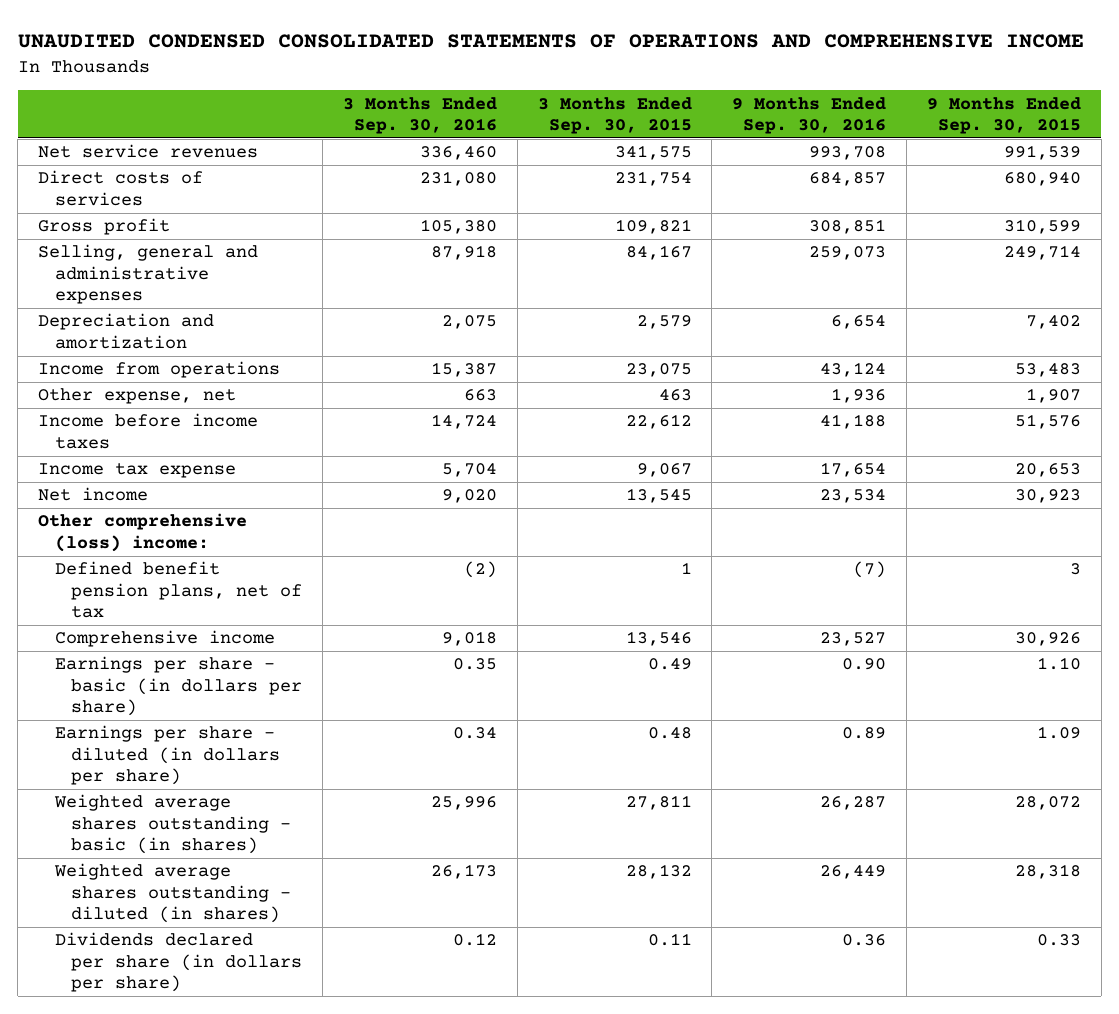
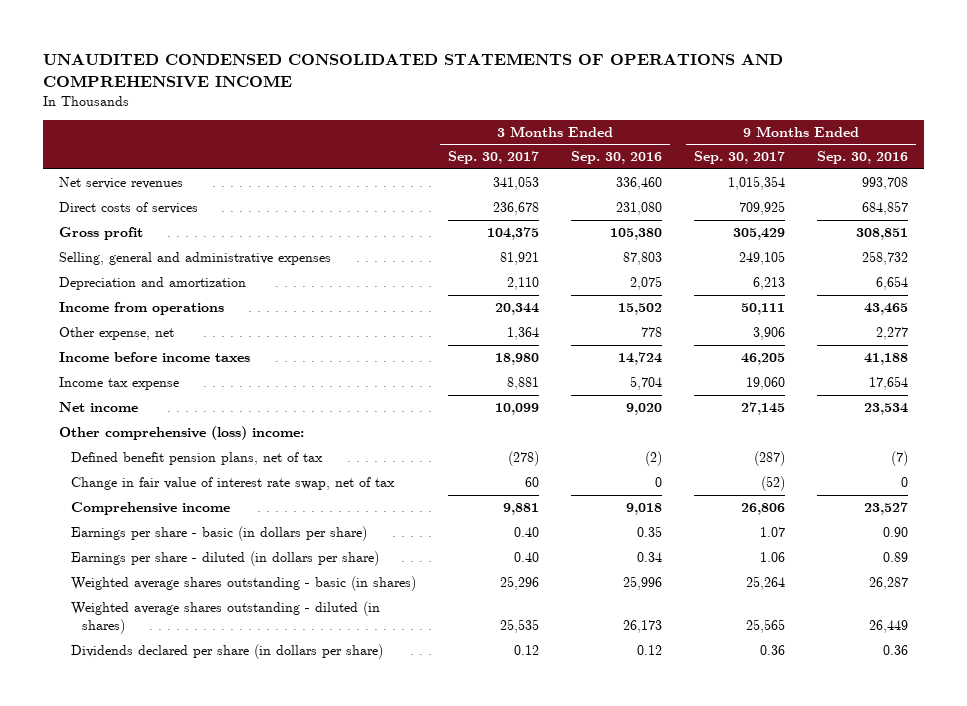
- | 3 Months Ended Sep. 30, 2016 | 3 Months Ended Sep. 30, 2015 | 9 Months Ended Sep. 30, 2016 | 9 Months Ended Sep. 30, 2015
+ | 3 Months Ended Sep. 30, 2017 | 3 Months Ended Sep. 30, 2016 | 9 Months Ended Sep. 30, 2017 | 9 Months Ended Sep. 30, 2016
- Selling, general and administrative expenses | 87,918 | 84,167 | 259,073 | 249,714
+ Selling, general and administrative expenses | 81,921 | 87,803 | 249,105 | 258,732
- Income from operations | 15,387 | 23,075 | 43,124 | 53,483
- Other expense, net | 663 | 463 | 1,936 | 1,907
+ Income from operations | 20,344 | 15,502 | 50,111 | 43,465
+ Other expense, net | 1,364 | 778 | 3,906 | 2,277
+ Change in fair value of interest rate swap, net of tax | 60 | 0 | (52) | 0

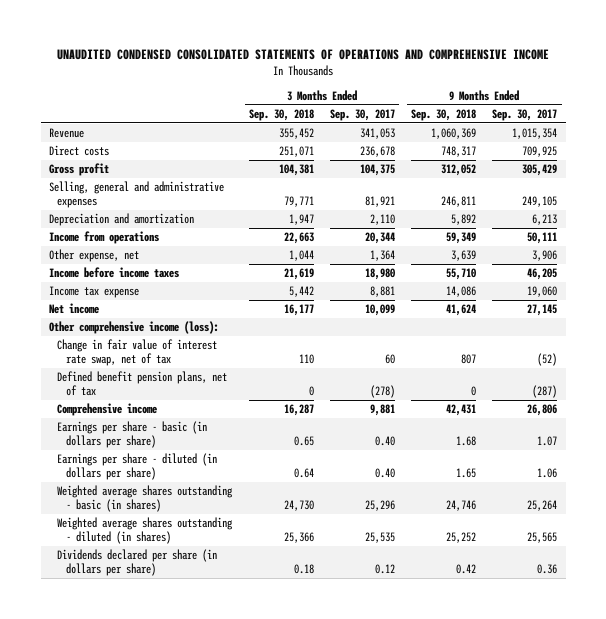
- | 3 Months Ended Sep. 30, 2017 | 3 Months Ended Sep. 30, 2016 | 9 Months Ended Sep. 30, 2017 | 9 Months Ended Sep. 30, 2016
+ | 3 Months Ended Sep. 30, 2018 | 3 Months Ended Sep. 30, 2017 | 9 Months Ended Sep. 30, 2018 | 9 Months Ended Sep. 30, 2017
- Net service revenues | 341,053 | 336,460 | 1,015,354 | 993,708
- Direct costs of services | 236,678 | 231,080 | 709,925 | 684,857
+ Revenue | 355,452 | 341,053 | 1,060,369 | 1,015,354
+ Direct costs | 251,071 | 236,678 | 748,317 | 709,925
- Other comprehensive (loss) income:
+ Other comprehensive income (loss):
moved down: Defined benefit pension plans, net of tax | 0 | (278) | 0 | (287)

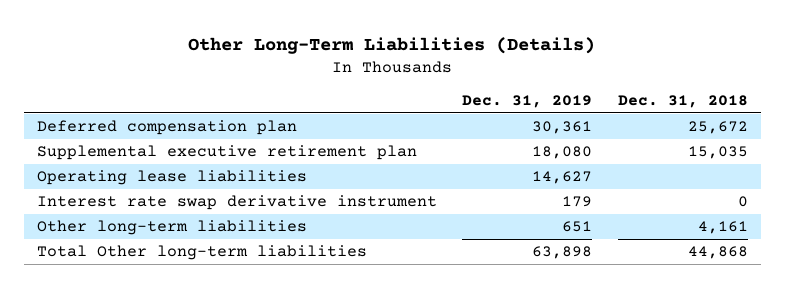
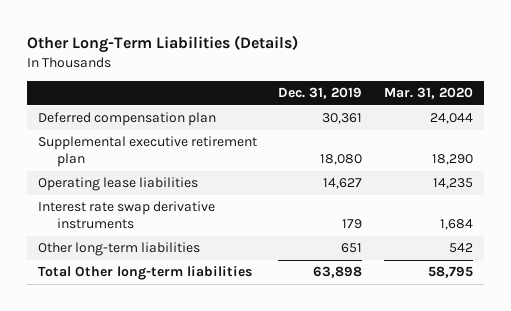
- | Dec. 31, 2019 | Dec. 31, 2018
+ | Dec. 31, 2019 | Mar. 31, 2020
- Interest rate swap derivative instrument | 179 | 0
+ Interest rate swap derivative instruments | 179 | 1,684

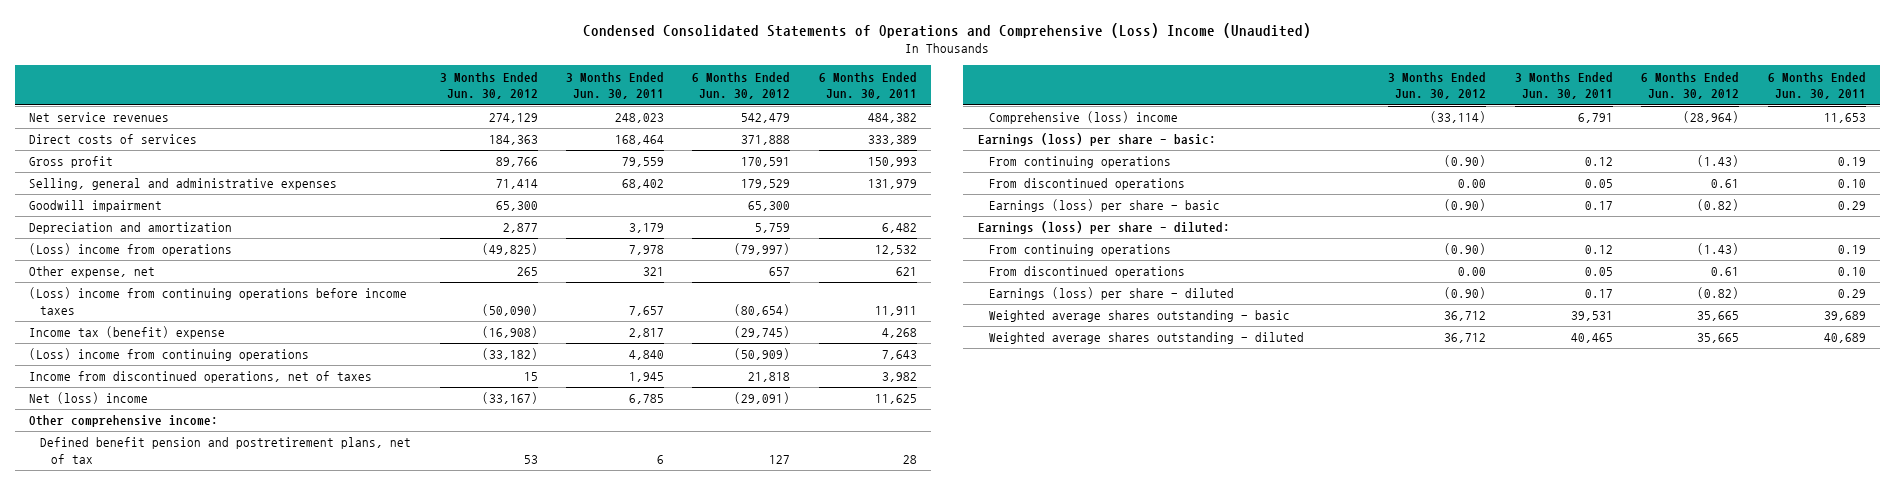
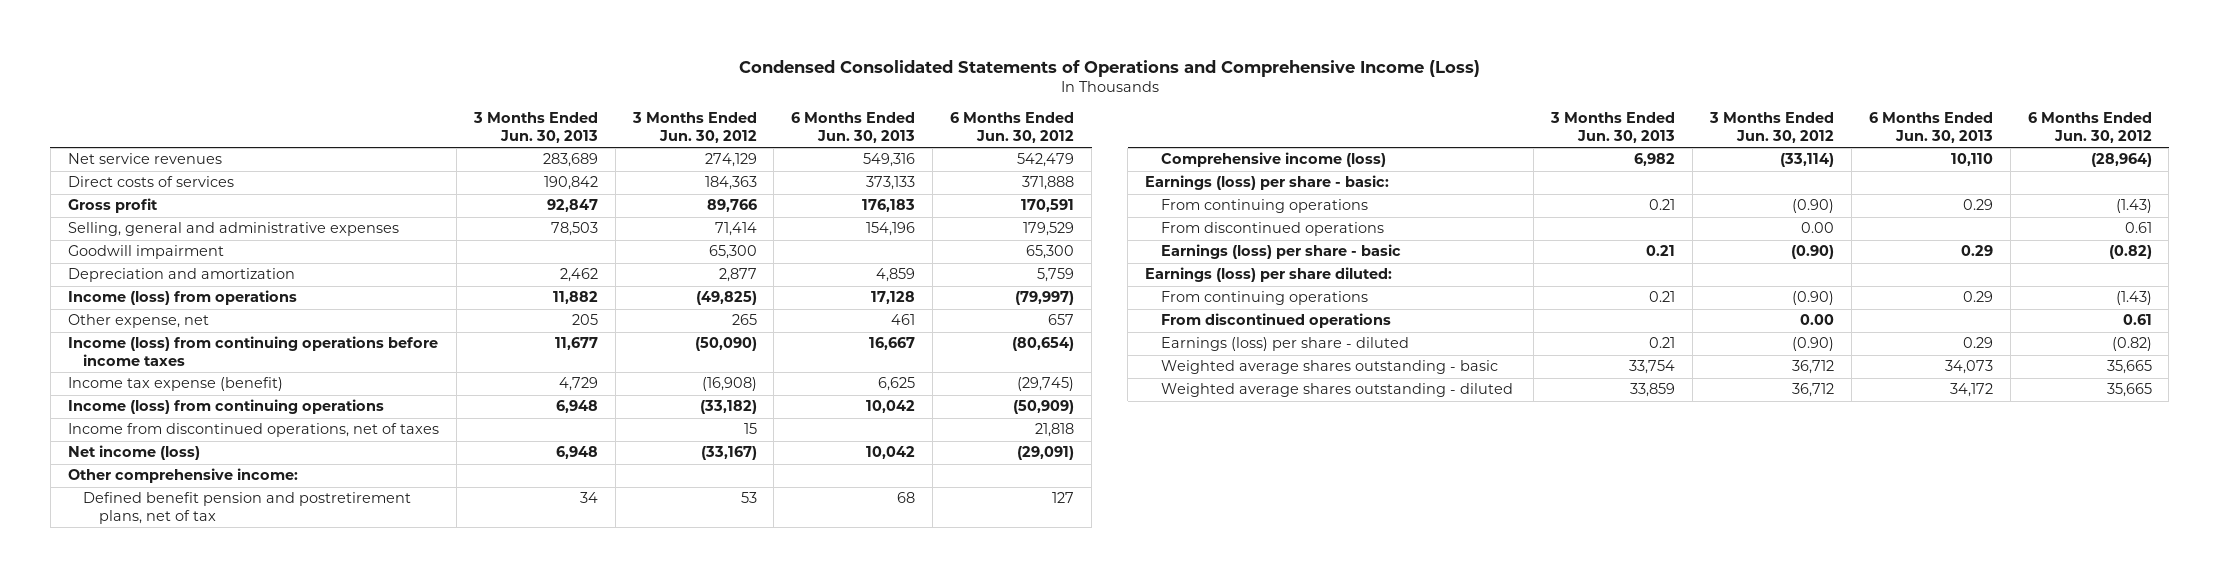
- Condensed Consolidated Statements of Operations and Comprehensive (Loss) Income (Unaudited)
+ Condensed Consolidated Statements of Operations and Comprehensive Income (Loss)
- | 3 Months Ended Jun. 30, 2012 | 3 Months Ended Jun. 30, 2011 | 6 Months Ended Jun. 30, 2012 | 6 Months Ended Jun. 30, 2011
+ | 3 Months Ended Jun. 30, 2013 | 3 Months Ended Jun. 30, 2012 | 6 Months Ended Jun. 30, 2013 | 6 Months Ended Jun. 30, 2012
- (Loss) income from operations | (49,825) | 7,978 | (79,997) | 12,532
+ Income (loss) from operations | 11,882 | (49,825) | 17,128 | (79,997)
- (Loss) income from continuing operations before income taxes | (50,090) | 7,657 | (80,654) | 11,911
- Income tax (benefit) expense | (16,908) | 2,817 | (29,745) | 4,268
- (Loss) income from continuing operations | (33,182) | 4,840 | (50,909) | 7,643
+ Income (loss) from continuing operations before income taxes | 11,677 | (50,090) | 16,667 | (80,654)
+ Income tax expense (benefit) | 4,729 | (16,908) | 6,625 | (29,745)
+ Income (loss) from continuing operations | 6,948 | (33,182) | 10,042 | (50,909)
- Net (loss) income | (33,167) | 6,785 | (29,091) | 11,625
+ Net income (loss) | 6,948 | (33,167) | 10,042 | (29,091)
- Comprehensive (loss) income | (33,114) | 6,791 | (28,964) | 11,653
+ Comprehensive income (loss) | 6,982 | (33,114) | 10,110 | (28,964)
- Earnings (loss) per share - diluted:
+ Earnings (loss) per share diluted:

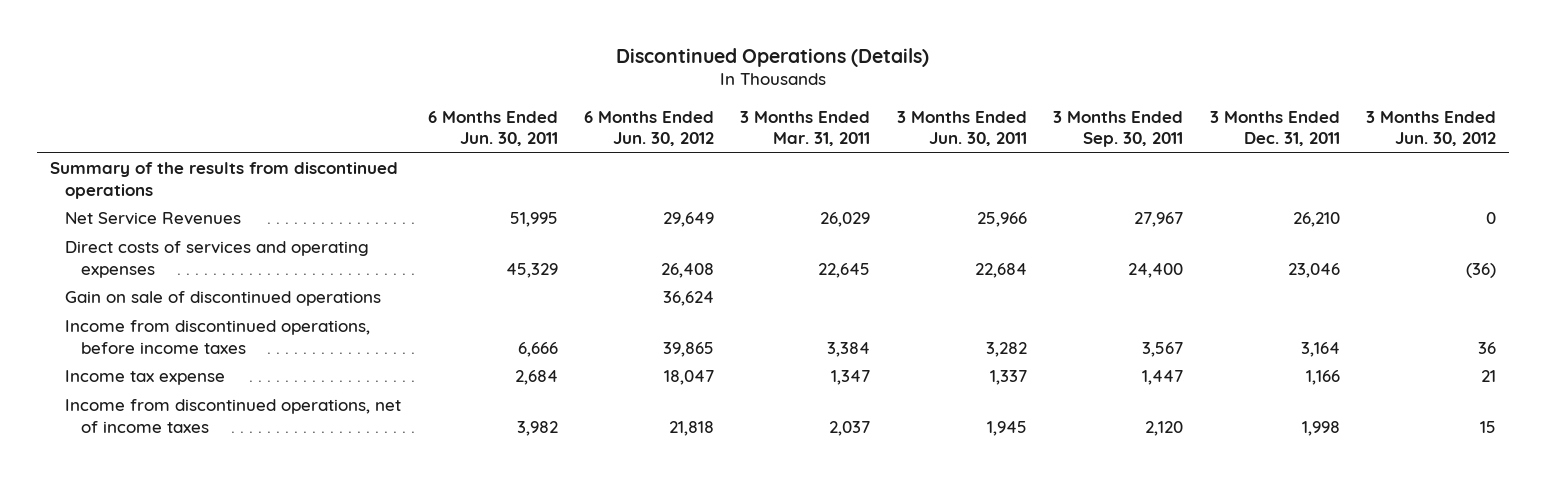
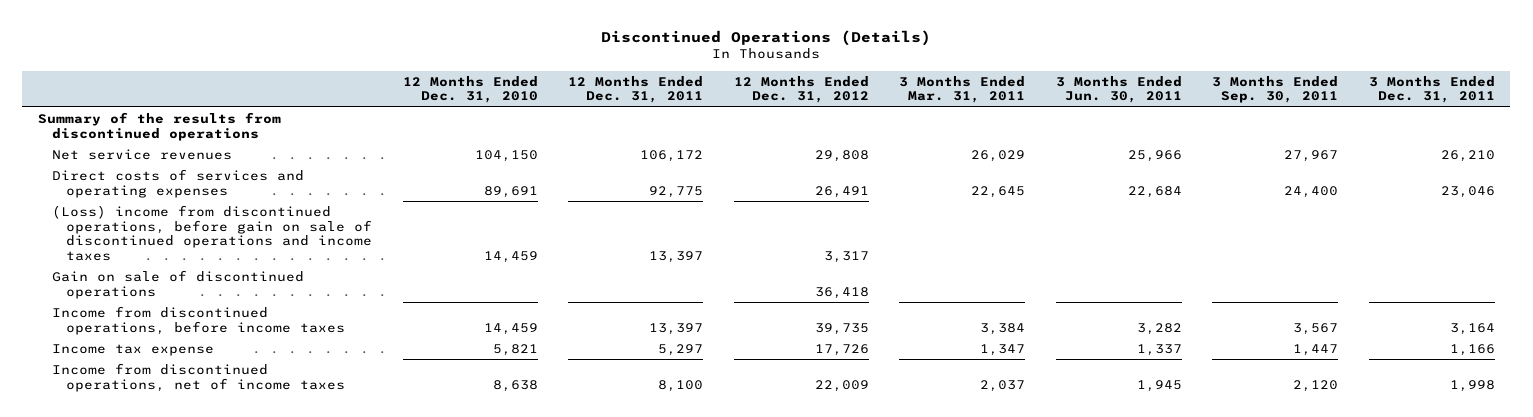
- | 6 Months Ended Jun. 30, 2011 | 6 Months Ended Jun. 30, 2012 | 3 Months Ended Mar. 31, 2011 | 3 Months Ended Jun. 30, 2011 | 3 Months Ended Sep. 30, 2011 | 3 Months Ended Dec. 31, 2011 | 3 Months Ended Jun. 30, 2012
+ | 12 Months Ended Dec. 31, 2010 | 12 Months Ended Dec. 31, 2011 | 12 Months Ended Dec. 31, 2012 | 3 Months Ended Mar. 31, 2011 | 3 Months Ended Jun. 30, 2011 | 3 Months Ended Sep. 30, 2011 | 3 Months Ended Dec. 31, 2011
- Net Service Revenues | 51,995 | 29,649 | 26,029 | 25,966 | 27,967 | 26,210 | 0
+ Net service revenues | 104,150 | 106,172 | 29,808 | 26,029 | 25,966 | 27,967 | 26,210
+ (Loss) income from discontinued operations, before gain on sale of discontinued operations and income taxes | 14,459 | 13,397 | 3,317 | | | |

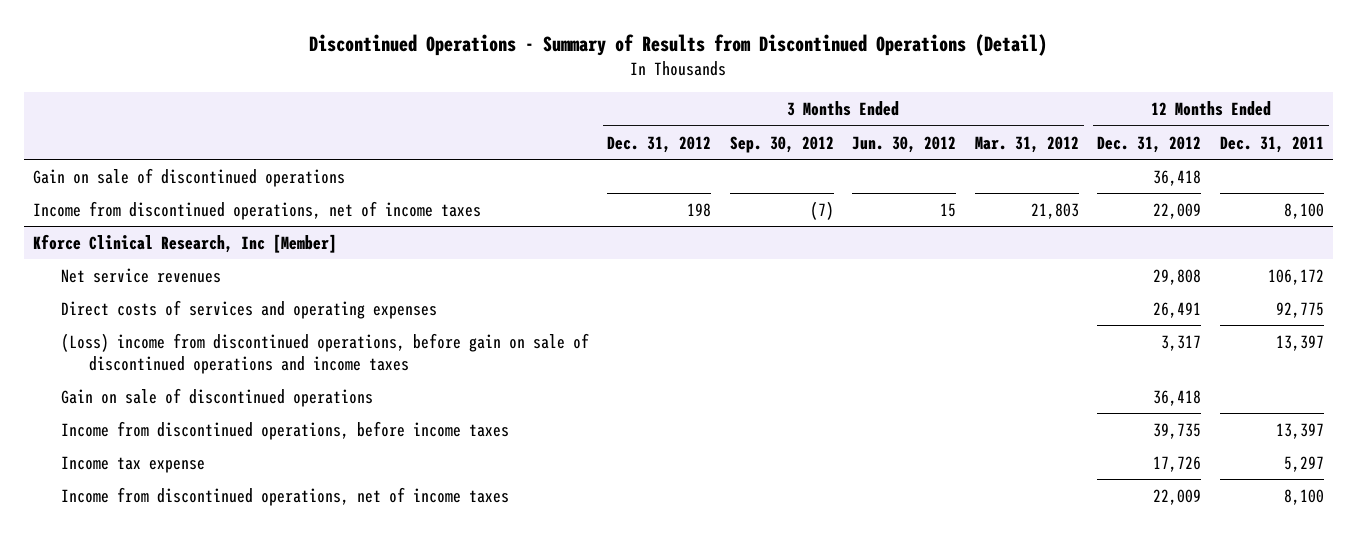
- Discontinued Operations (Details)
+ Discontinued Operations - Summary of Results from Discontinued Operations (Detail)
- | 12 Months Ended Dec. 31, 2010 | 12 Months Ended Dec. 31, 2011 | 12 Months Ended Dec. 31, 2012 | 3 Months Ended Mar. 31, 2011 | 3 Months Ended Jun. 30, 2011 | 3 Months Ended Sep. 30, 2011 | 3 Months Ended Dec. 31, 2011
+ | 3 Months Ended Dec. 31, 2012 | 3 Months Ended Sep. 30, 2012 | 3 Months Ended Jun. 30, 2012 | 3 Months Ended Mar. 31, 2012 | 12 Months Ended Dec. 31, 2012 | 12 Months Ended Dec. 31, 2011
- Summary of the results from discontinued operations
+ Gain on sale of discontinued operations | | | | | 36,418 |
+ Income from discontinued operations, net of income taxes | 198 | (7) | 15 | 21,803 | 22,009 | 8,100
+ Kforce Clinical Research, Inc [Member]

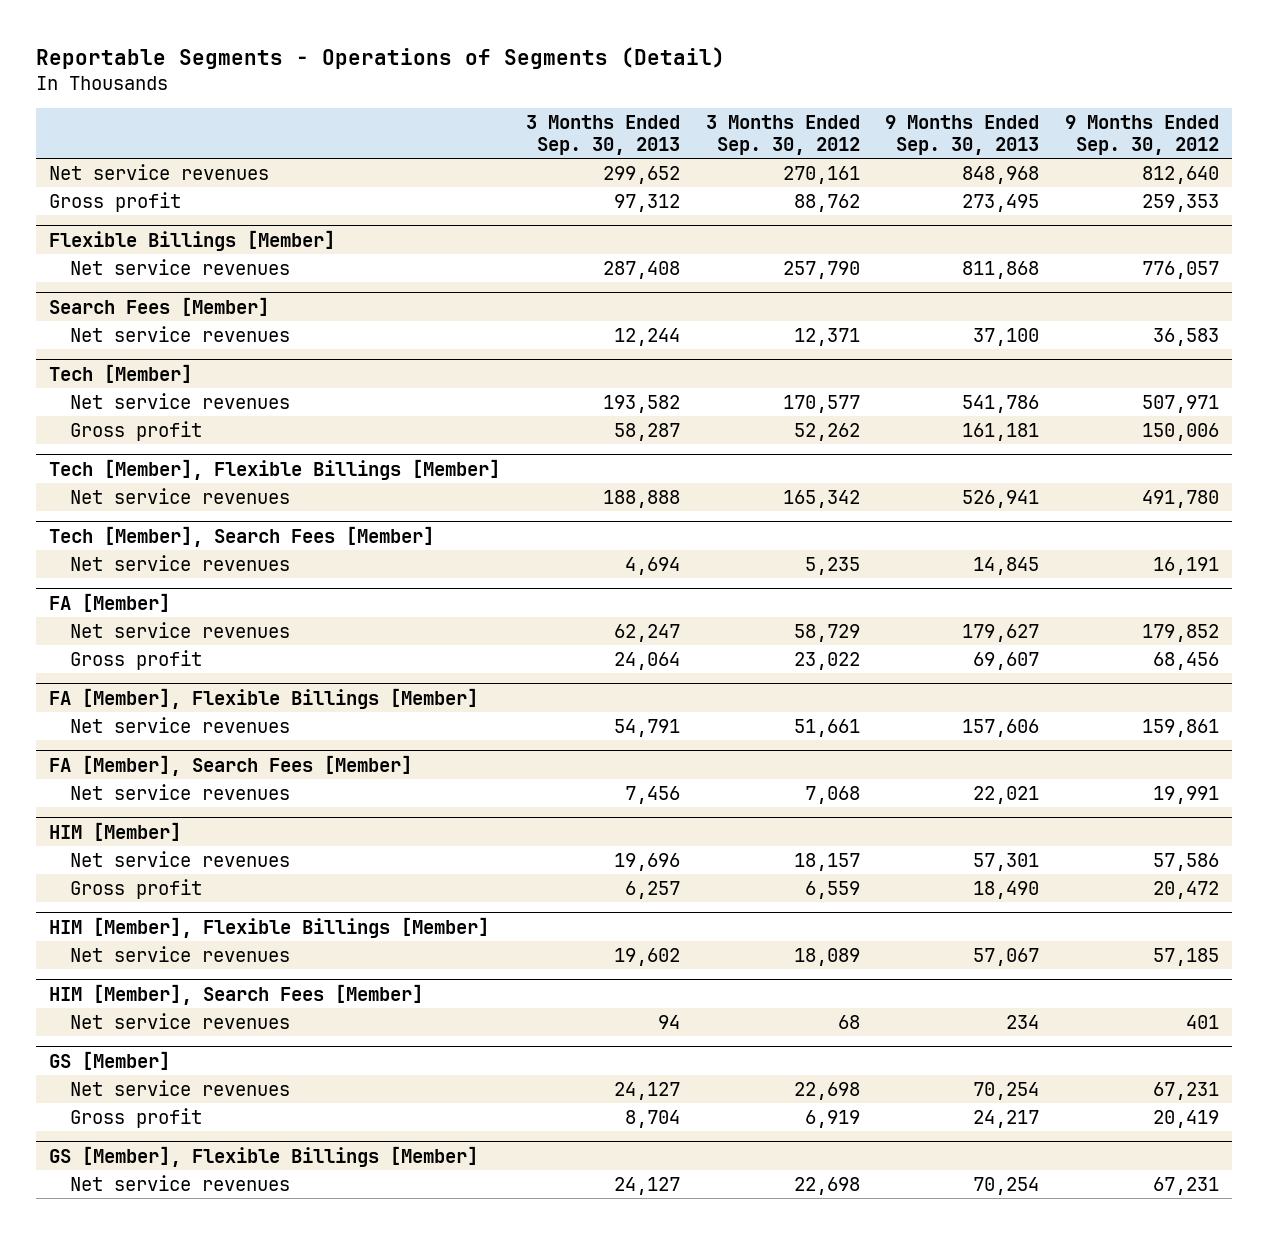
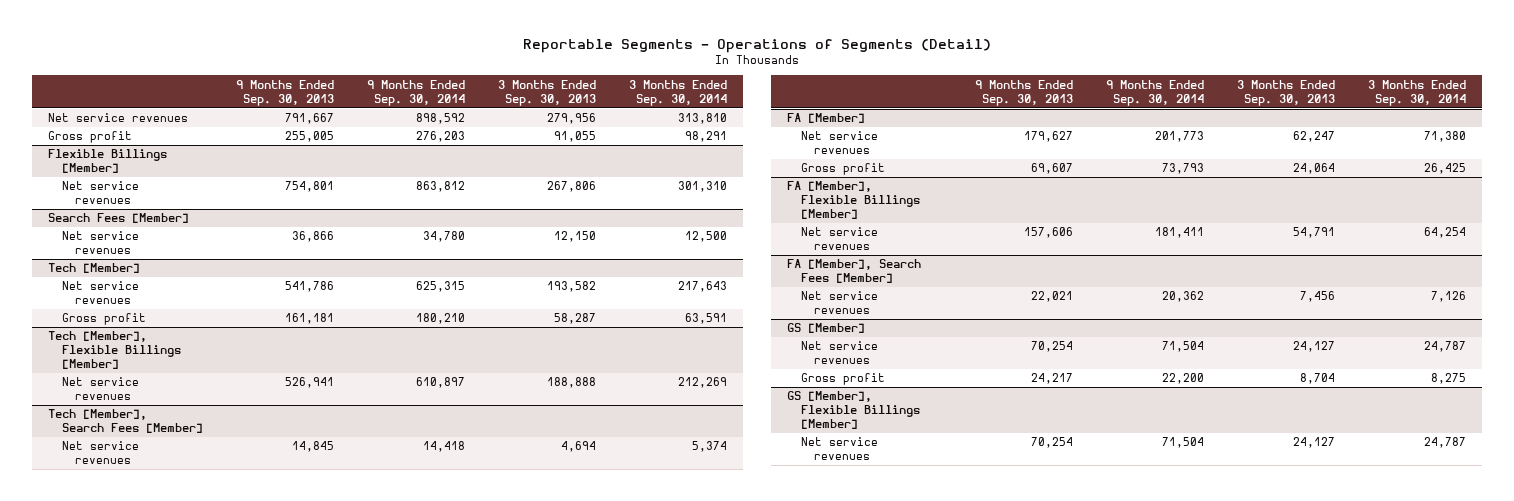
- | 3 Months Ended Sep. 30, 2013 | 3 Months Ended Sep. 30, 2012 | 9 Months Ended Sep. 30, 2013 | 9 Months Ended Sep. 30, 2012
+ | 9 Months Ended Sep. 30, 2013 | 9 Months Ended Sep. 30, 2014 | 3 Months Ended Sep. 30, 2013 | 3 Months Ended Sep. 30, 2014
- Net service revenues | 299,652 | 270,161 | 848,968 | 812,640
- Gross profit | 97,312 | 88,762 | 273,495 | 259,353
+ Net service revenues | 791,667 | 898,592 | 279,956 | 313,810
+ Gross profit | 255,005 | 276,203 | 91,055 | 98,291
@ Flexible Billings [Member]
- Net service revenues | 287,408 | 257,790 | 811,868 | 776,057
+ Net service revenues | 754,801 | 863,812 | 267,806 | 301,310
@ Search Fees [Member]
- Net service revenues | 12,244 | 12,371 | 37,100 | 36,583
+ Net service revenues | 36,866 | 34,780 | 12,150 | 12,500
- HIM [Member]
- Net service revenues | 19,696 | 18,157 | 57,301 | 57,586
- Gross profit | 6,257 | 6,559 | 18,490 | 20,472
- HIM [Member], Flexible Billings [Member]
- Net service revenues | 19,602 | 18,089 | 57,067 | 57,185
- HIM [Member], Search Fees [Member]
- Net service revenues | 94 | 68 | 234 | 401

